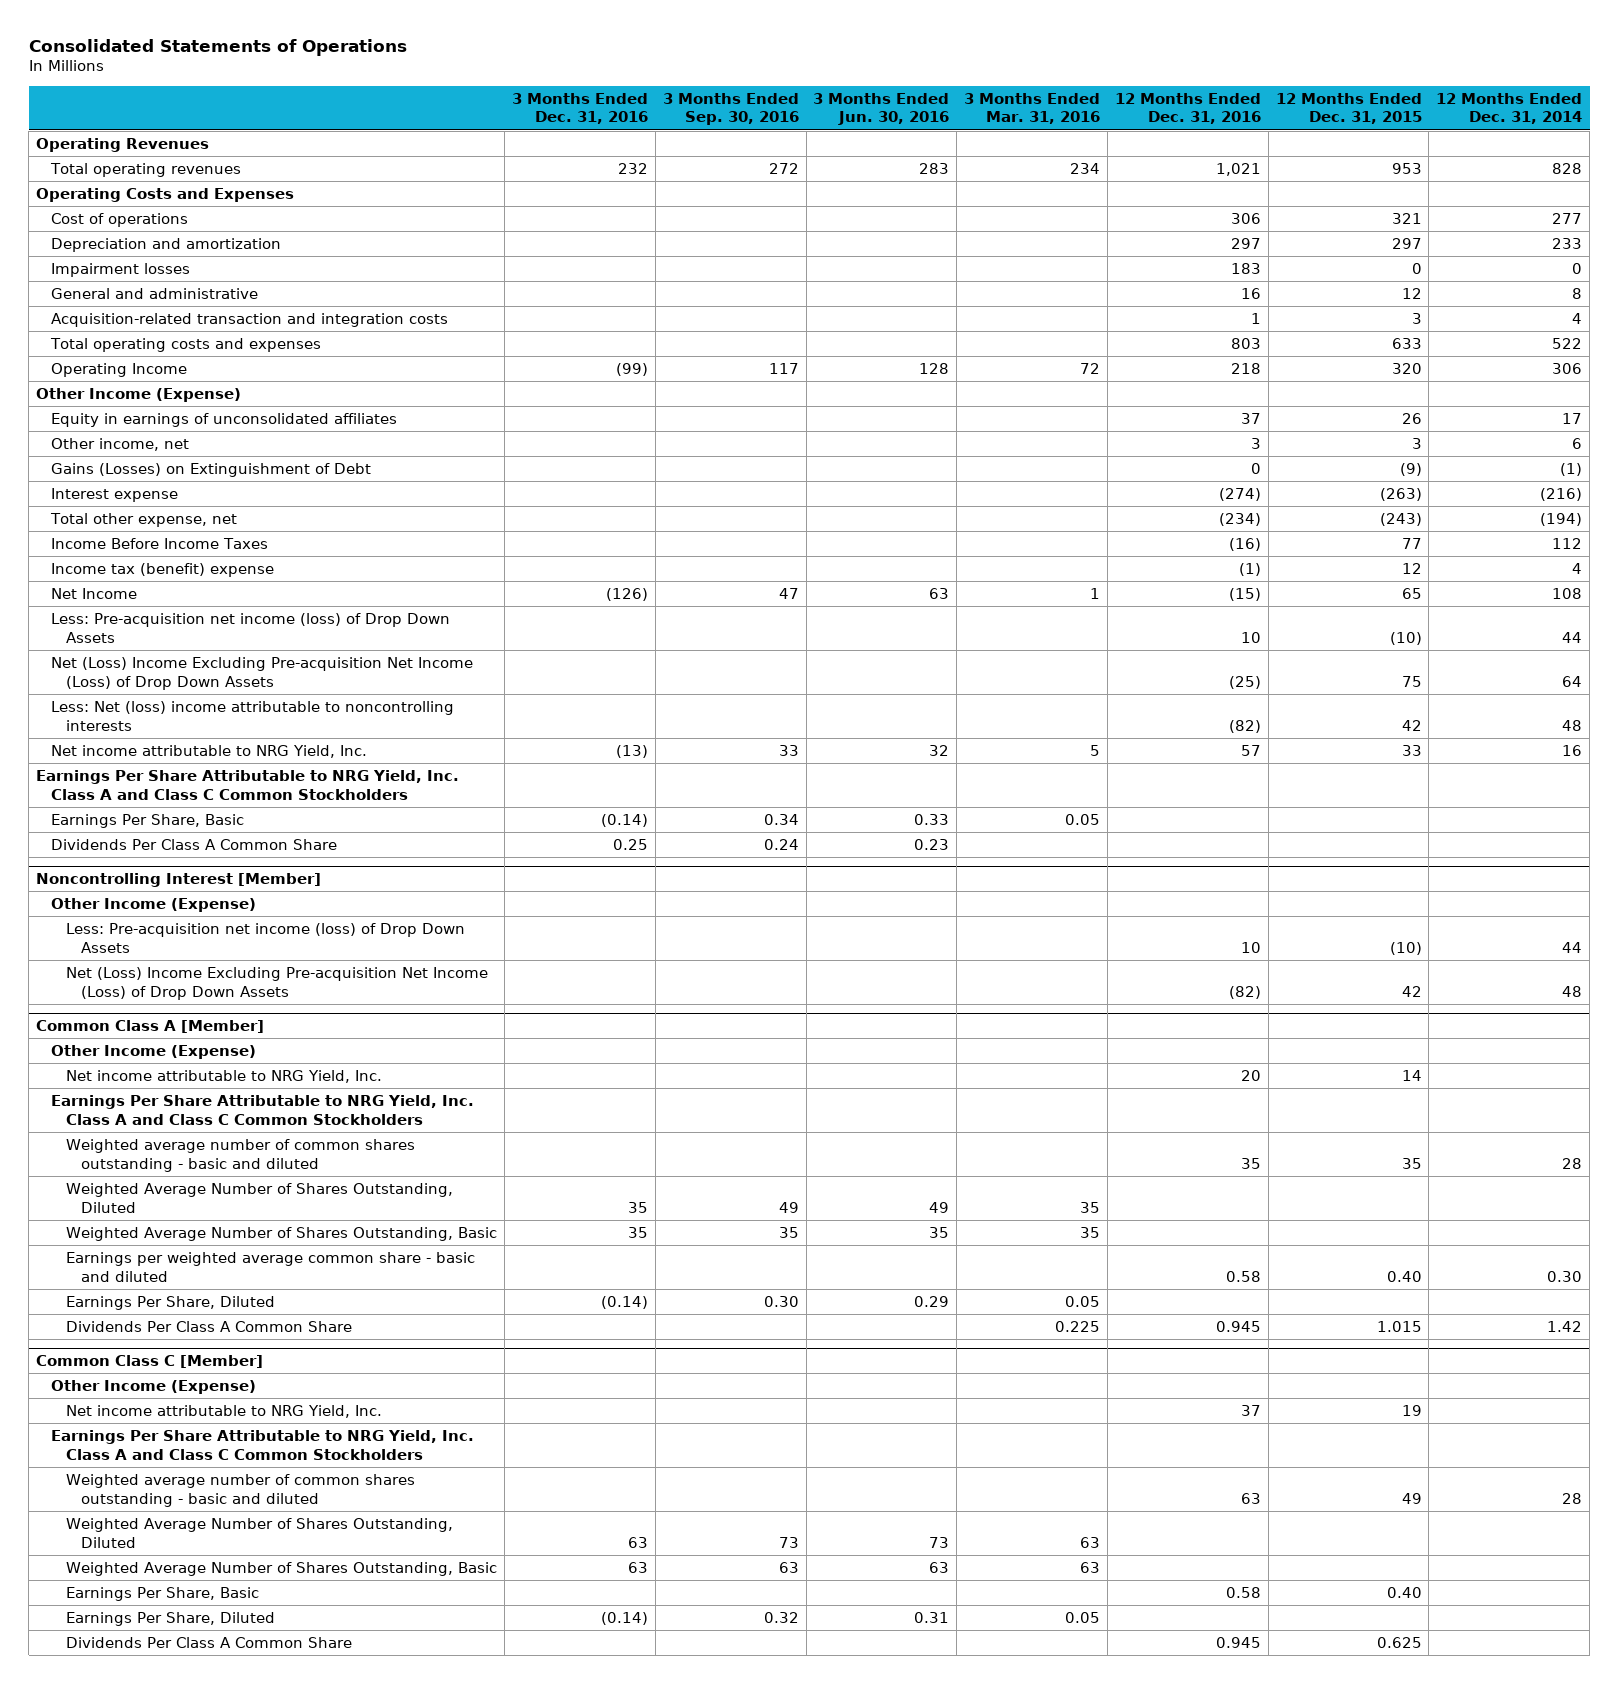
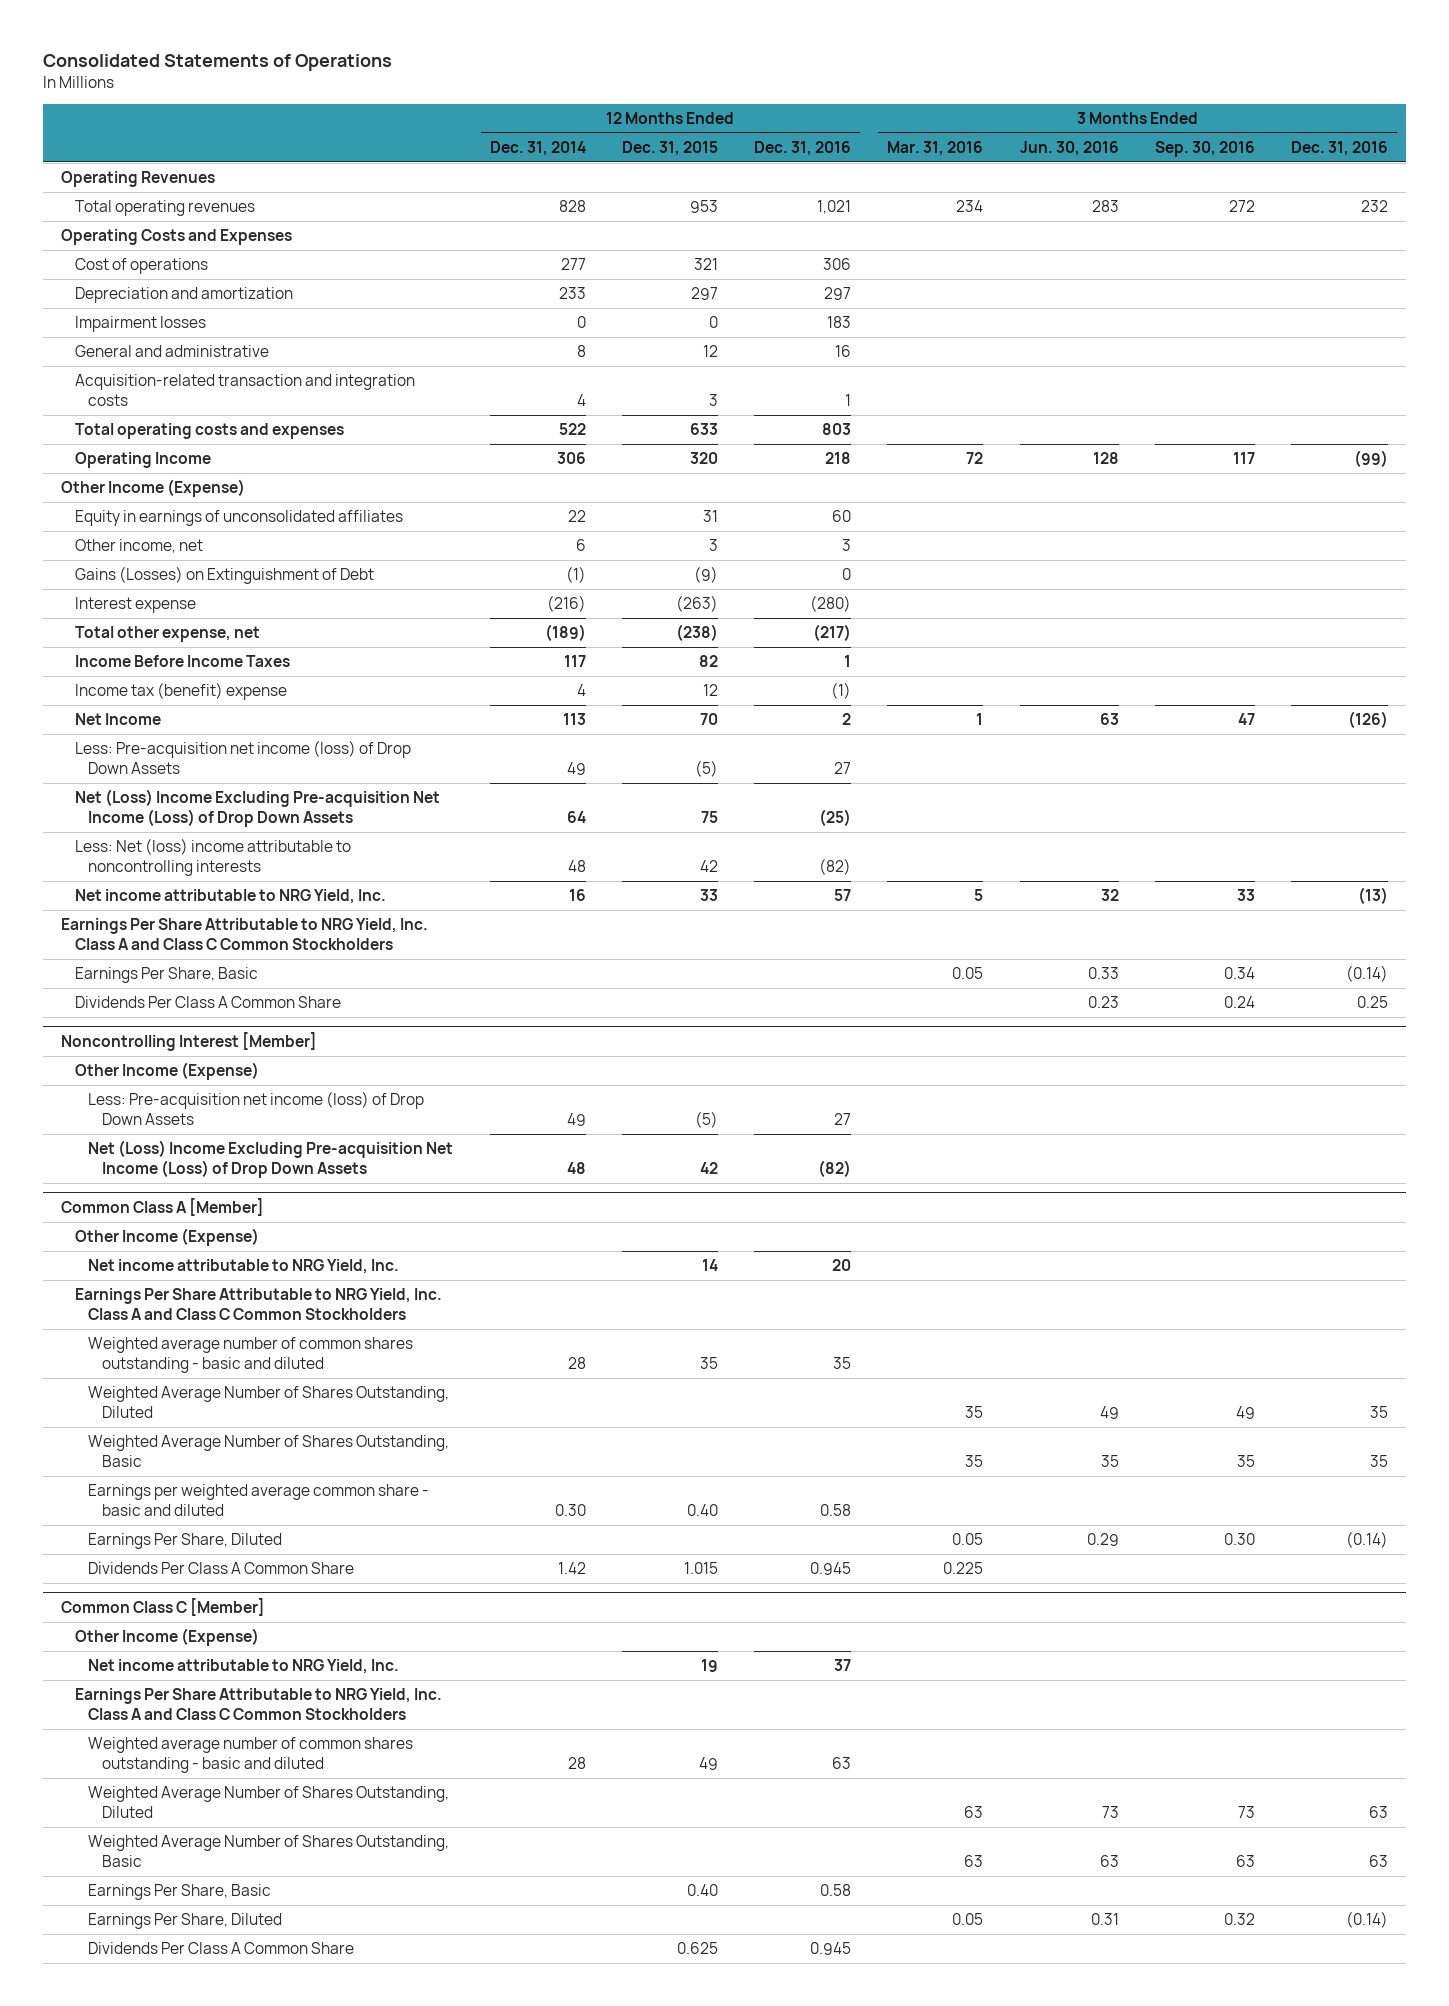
- | 3 Months Ended Dec. 31, 2016 | 3 Months Ended Sep. 30, 2016 | 3 Months Ended Jun. 30, 2016 | 3 Months Ended Mar. 31, 2016 | 12 Months Ended Dec. 31, 2016 | 12 Months Ended Dec. 31, 2015 | 12 Months Ended Dec. 31, 2014
+ | 12 Months Ended Dec. 31, 2014 | 12 Months Ended Dec. 31, 2015 | 12 Months Ended Dec. 31, 2016 | 3 Months Ended Mar. 31, 2016 | 3 Months Ended Jun. 30, 2016 | 3 Months Ended Sep. 30, 2016 | 3 Months Ended Dec. 31, 2016
- Equity in earnings of unconsolidated affiliates | | | | | 37 | 26 | 17
+ Equity in earnings of unconsolidated affiliates | 22 | 31 | 60 | | | |
- Interest expense | | | | | (274) | (263) | (216)
- Total other expense, net | | | | | (234) | (243) | (194)
- Income Before Income Taxes | | | | | (16) | 77 | 112
+ Interest expense | (216) | (263) | (280) | | | |
+ Total other expense, net | (189) | (238) | (217) | | | |
+ Income Before Income Taxes | 117 | 82 | 1 | | | |
- Net Income | (126) | 47 | 63 | 1 | (15) | 65 | 108
- Less: Pre-acquisition net income (loss) of Drop Down Assets | | | | | 10 | (10) | 44
+ Net Income | 113 | 70 | 2 | 1 | 63 | 47 | (126)
+ Less: Pre-acquisition net income (loss) of Drop Down Assets | 49 | (5) | 27 | | | |
@ Noncontrolling Interest [Member]
- Less: Pre-acquisition net income (loss) of Drop Down Assets | | | | | 10 | (10) | 44
+ Less: Pre-acquisition net income (loss) of Drop Down Assets | 49 | (5) | 27 | | | |

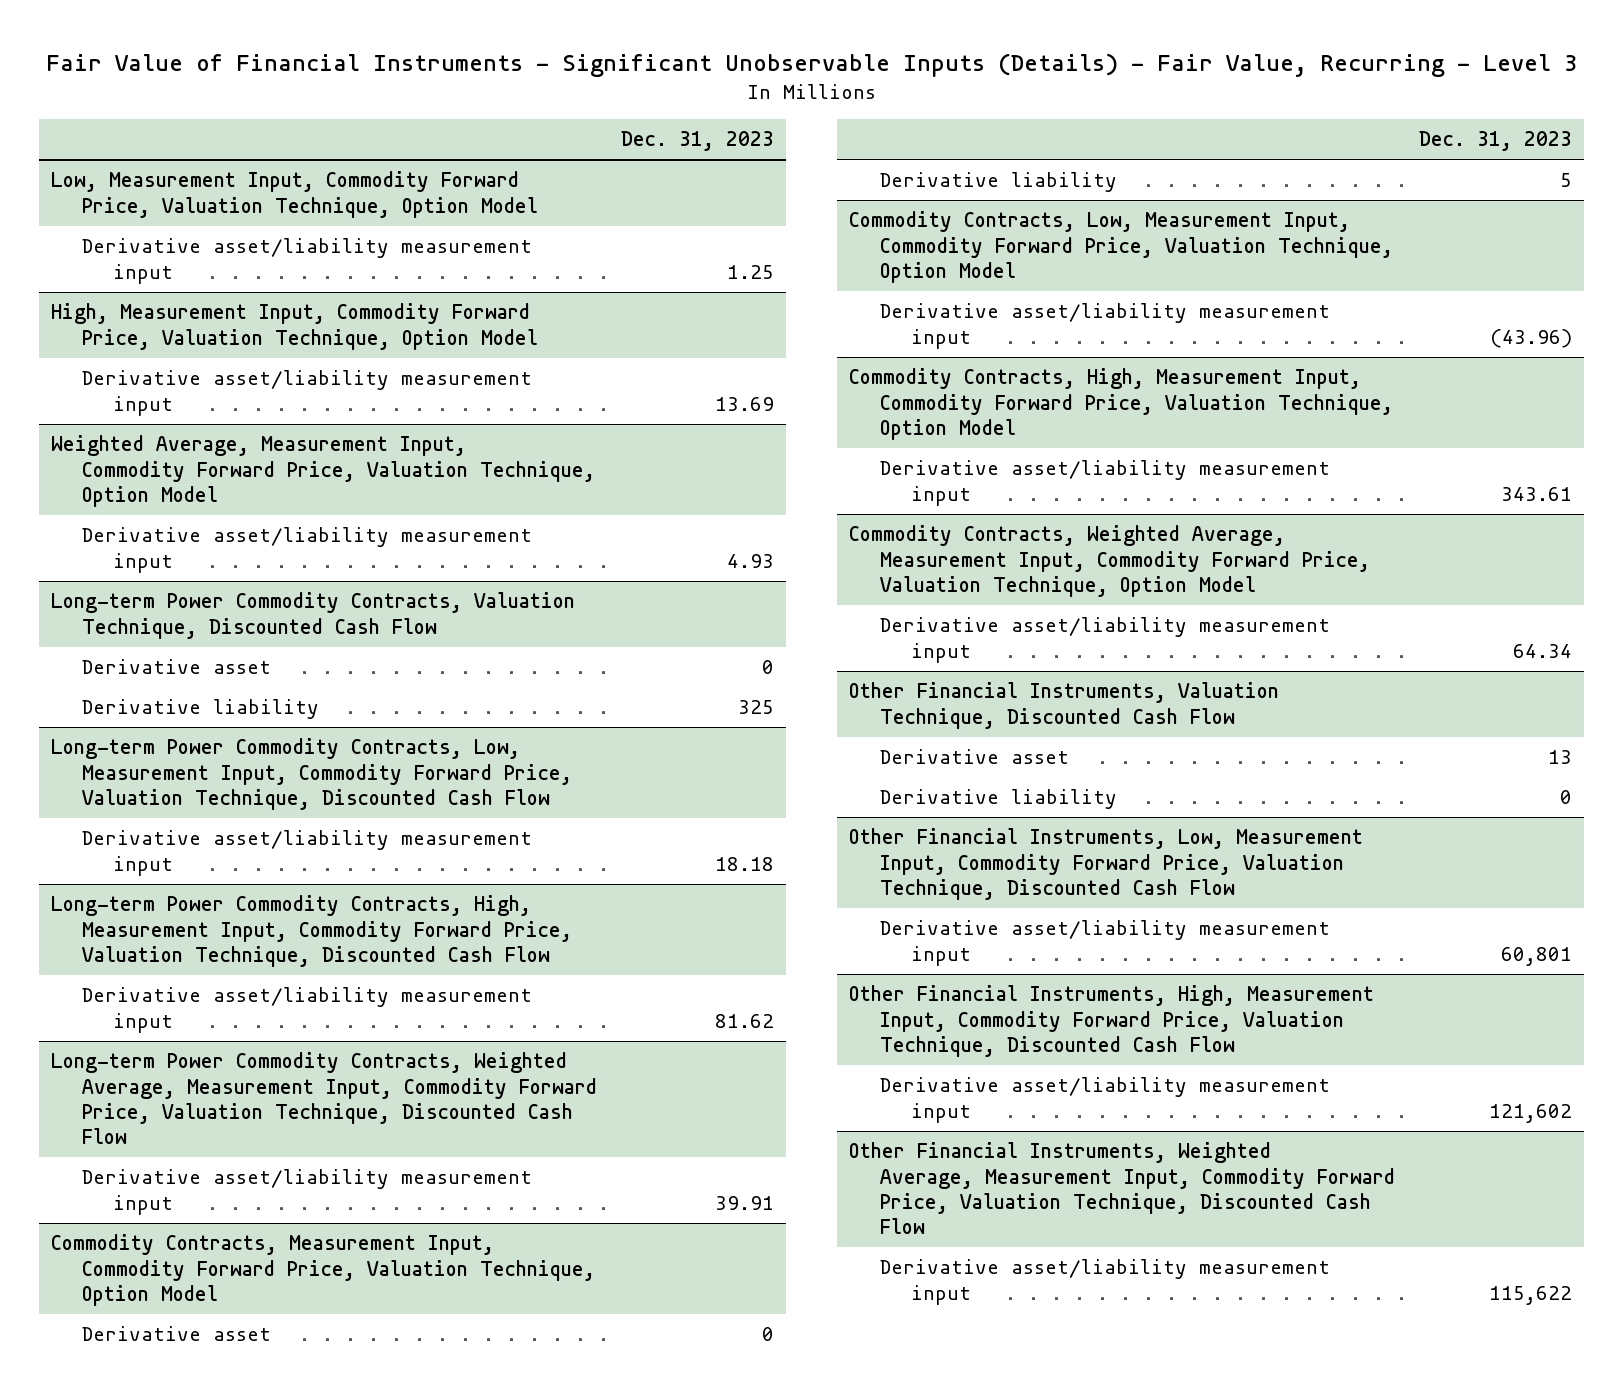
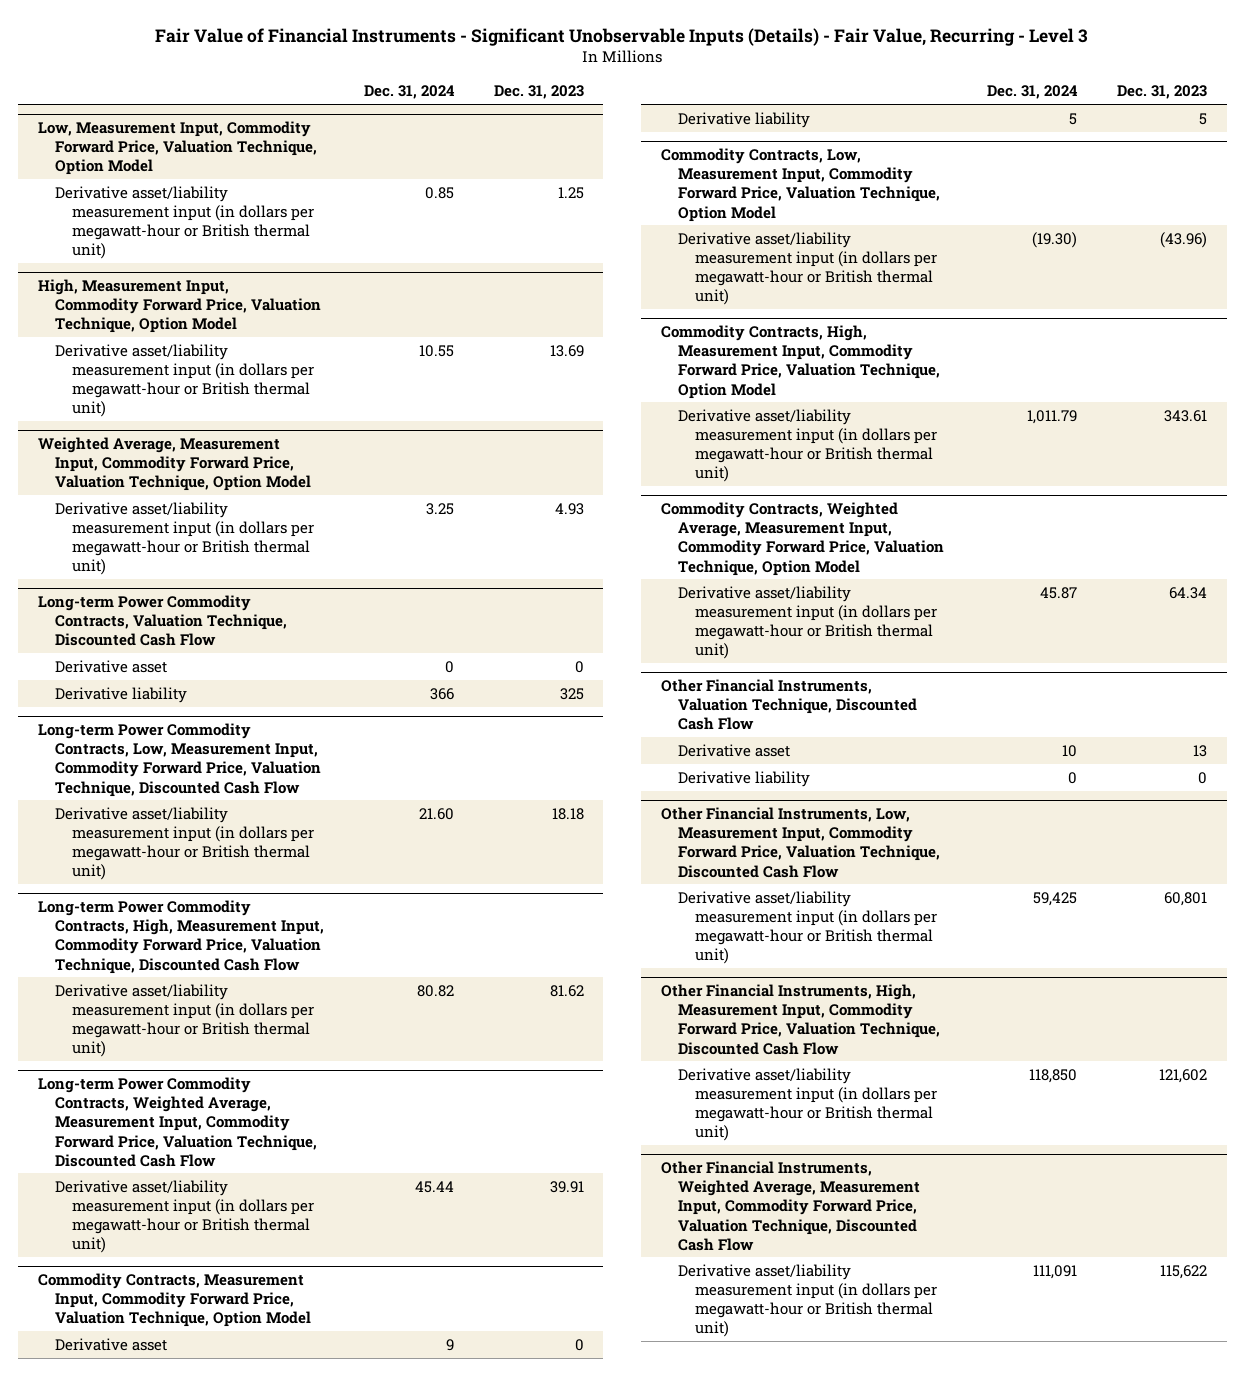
- | Dec. 31, 2023
+ | Dec. 31, 2024 | Dec. 31, 2023
@ Low, Measurement Input, Commodity Forward Price, Valuation Technique, Option Model
- Derivative asset/liability measurement input | 1.25
+ Derivative asset/liability measurement input (in dollars per megawatt-hour or British thermal unit) | 0.85 | 1.25
@ High, Measurement Input, Commodity Forward Price, Valuation Technique, Option Model
- Derivative asset/liability measurement input | 13.69
+ Derivative asset/liability measurement input (in dollars per megawatt-hour or British thermal unit) | 10.55 | 13.69
@ Weighted Average, Measurement Input, Commodity Forward Price, Valuation Technique, Option Model
- Derivative asset/liability measurement input | 4.93
+ Derivative asset/liability measurement input (in dollars per megawatt-hour or British thermal unit) | 3.25 | 4.93
@ Long-term Power Commodity Contracts, Low, Measurement Input, Commodity Forward Price, Valuation Technique, Discounted Cash Flow
- Derivative asset/liability measurement input | 18.18
+ Derivative asset/liability measurement input (in dollars per megawatt-hour or British thermal unit) | 21.60 | 18.18
@ Long-term Power Commodity Contracts, High, Measurement Input, Commodity Forward Price, Valuation Technique, Discounted Cash Flow
- Derivative asset/liability measurement input | 81.62
+ Derivative asset/liability measurement input (in dollars per megawatt-hour or British thermal unit) | 80.82 | 81.62
@ Long-term Power Commodity Contracts, Weighted Average, Measurement Input, Commodity Forward Price, Valuation Technique, Discounted Cash Flow
- Derivative asset/liability measurement input | 39.91
+ Derivative asset/liability measurement input (in dollars per megawatt-hour or British thermal unit) | 45.44 | 39.91
@ Commodity Contracts, Low, Measurement Input, Commodity Forward Price, Valuation Technique, Option Model
- Derivative asset/liability measurement input | (43.96)
+ Derivative asset/liability measurement input (in dollars per megawatt-hour or British thermal unit) | (19.30) | (43.96)
@ Commodity Contracts, High, Measurement Input, Commodity Forward Price, Valuation Technique, Option Model
- Derivative asset/liability measurement input | 343.61
+ Derivative asset/liability measurement input (in dollars per megawatt-hour or British thermal unit) | 1,011.79 | 343.61
@ Commodity Contracts, Weighted Average, Measurement Input, Commodity Forward Price, Valuation Technique, Option Model
- Derivative asset/liability measurement input | 64.34
+ Derivative asset/liability measurement input (in dollars per megawatt-hour or British thermal unit) | 45.87 | 64.34
@ Other Financial Instruments, Low, Measurement Input, Commodity Forward Price, Valuation Technique, Discounted Cash Flow
- Derivative asset/liability measurement input | 60,801
+ Derivative asset/liability measurement input (in dollars per megawatt-hour or British thermal unit) | 59,425 | 60,801
@ Other Financial Instruments, High, Measurement Input, Commodity Forward Price, Valuation Technique, Discounted Cash Flow
- Derivative asset/liability measurement input | 121,602
+ Derivative asset/liability measurement input (in dollars per megawatt-hour or British thermal unit) | 118,850 | 121,602
@ Other Financial Instruments, Weighted Average, Measurement Input, Commodity Forward Price, Valuation Technique, Discounted Cash Flow
- Derivative asset/liability measurement input | 115,622
+ Derivative asset/liability measurement input (in dollars per megawatt-hour or British thermal unit) | 111,091 | 115,622

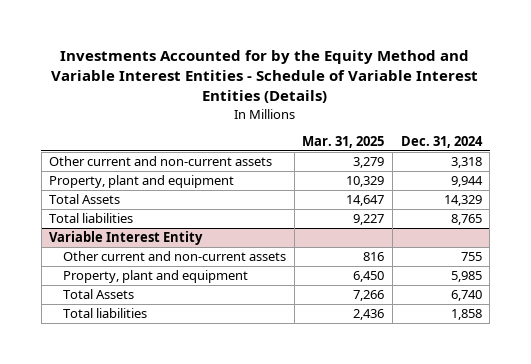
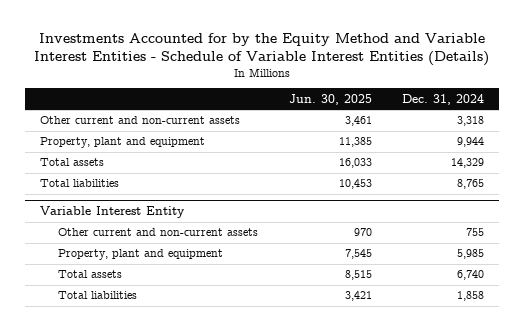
- | Mar. 31, 2025 | Dec. 31, 2024
+ | Jun. 30, 2025 | Dec. 31, 2024
- Total Assets | 14,647 | 14,329
+ Total assets | 16,033 | 14,329
@ Variable Interest Entity
- Total Assets | 7,266 | 6,740
+ Total assets | 8,515 | 6,740

